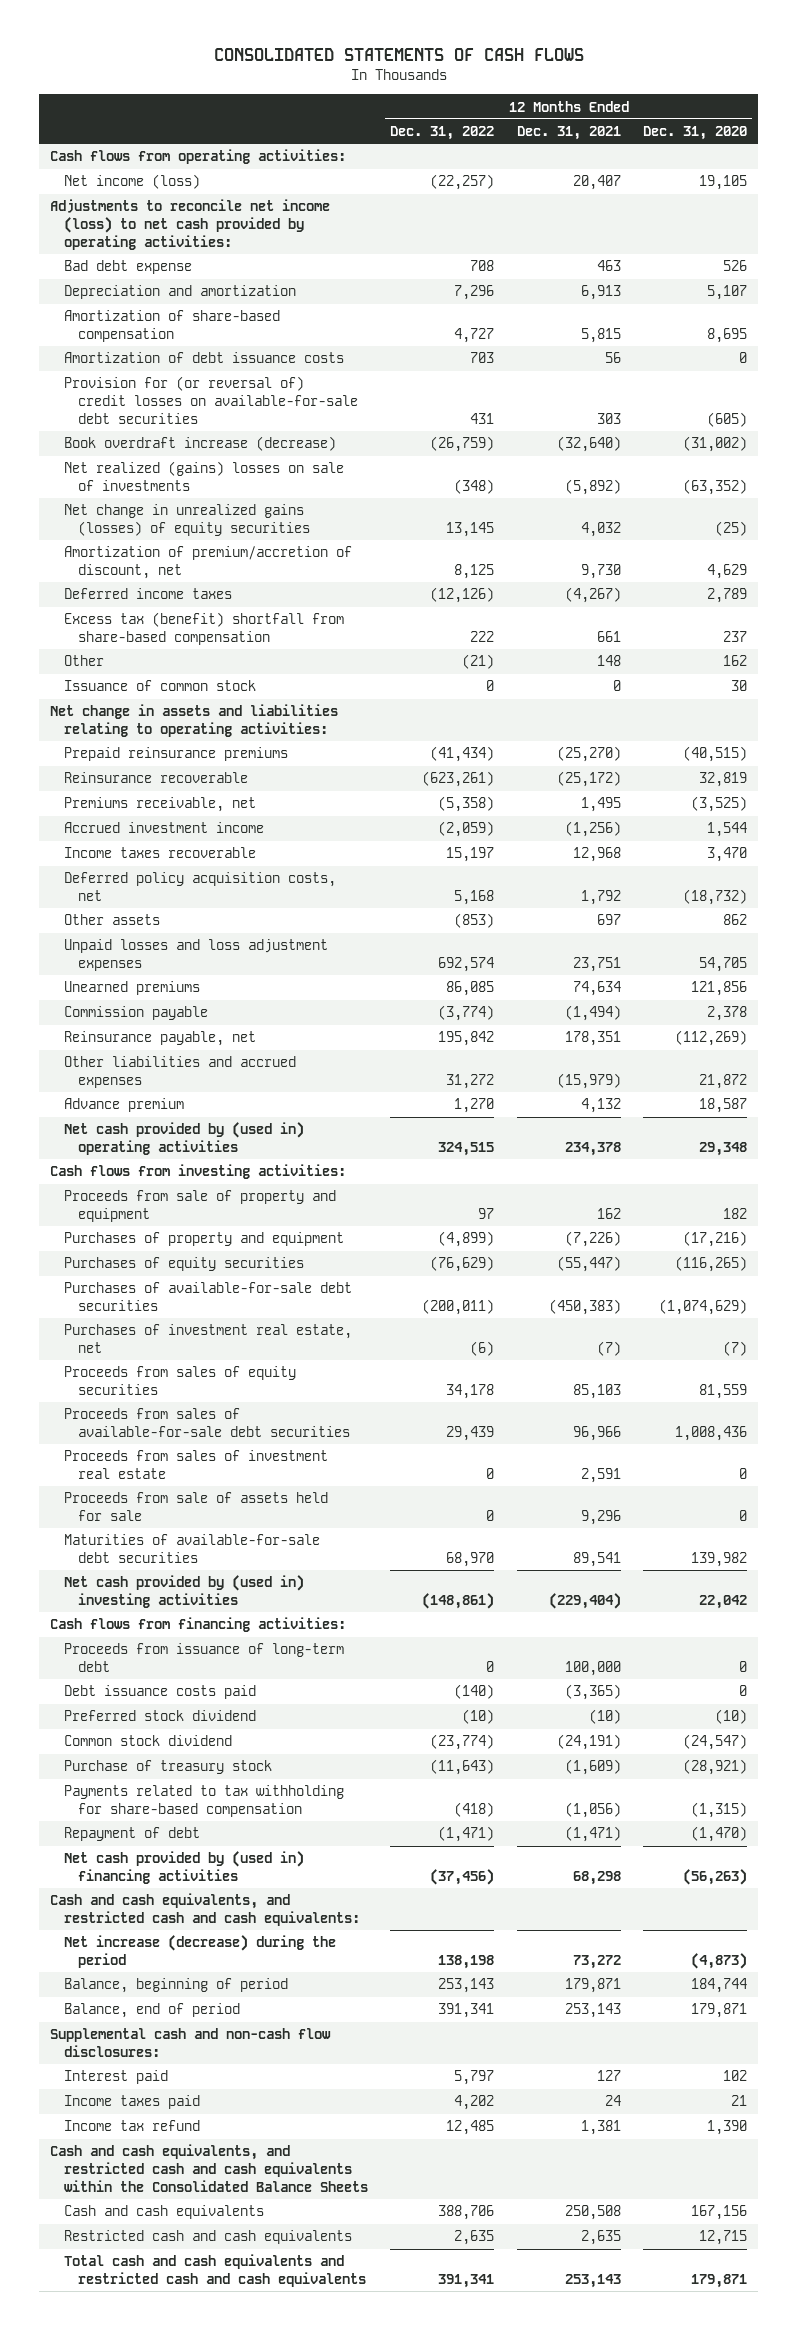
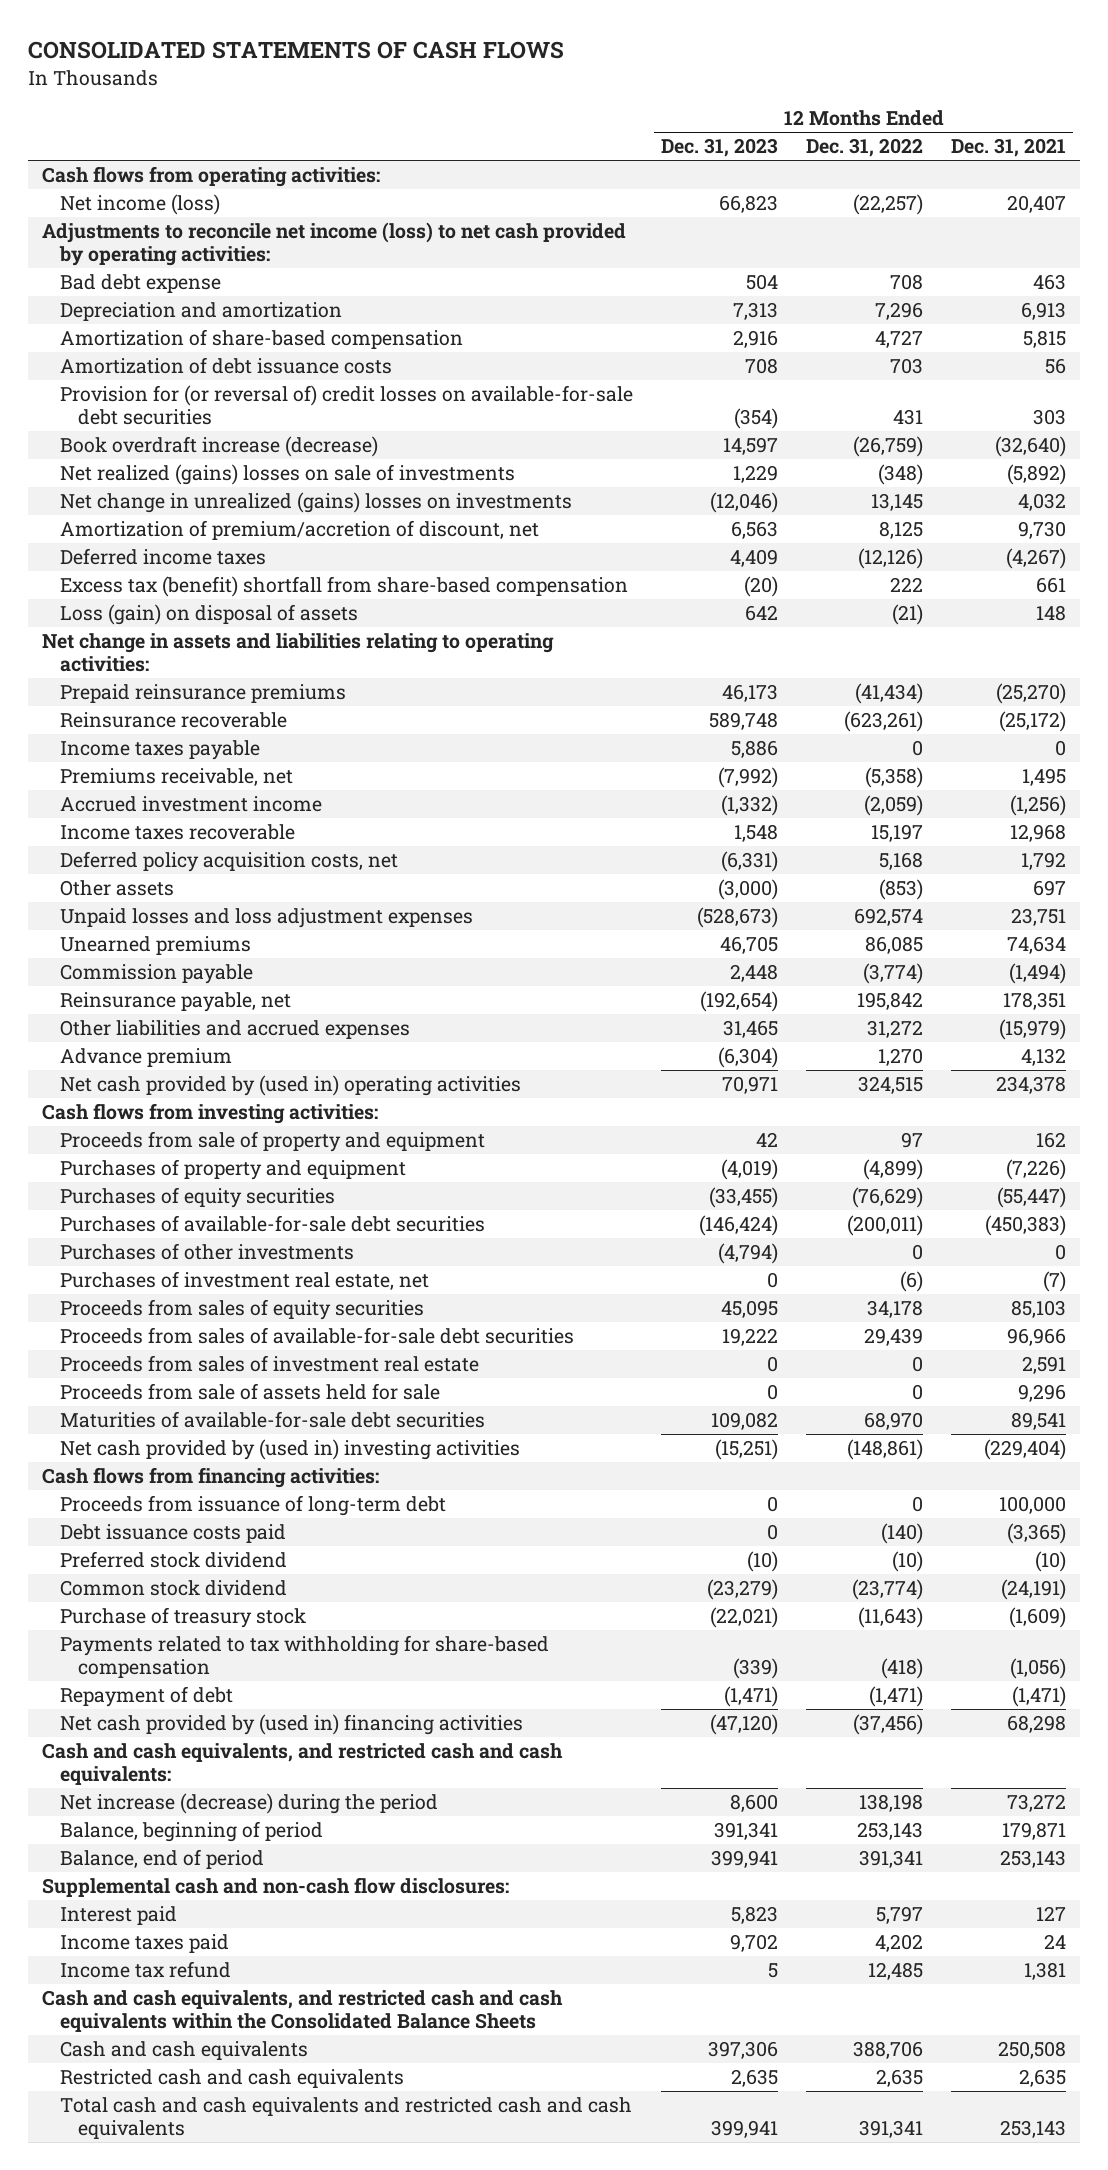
- | 12 Months Ended Dec. 31, 2022 | 12 Months Ended Dec. 31, 2021 | 12 Months Ended Dec. 31, 2020
+ | 12 Months Ended Dec. 31, 2023 | 12 Months Ended Dec. 31, 2022 | 12 Months Ended Dec. 31, 2021
- Net change in unrealized gains (losses) of equity securities | 13,145 | 4,032 | (25)
+ Net change in unrealized (gains) losses on investments | (12,046) | 13,145 | 4,032
- Other | (21) | 148 | 162
- Issuance of common stock | 0 | 0 | 30
+ Loss (gain) on disposal of assets | 642 | (21) | 148
+ Income taxes payable | 5,886 | 0 | 0
+ Purchases of other investments | (4,794) | 0 | 0

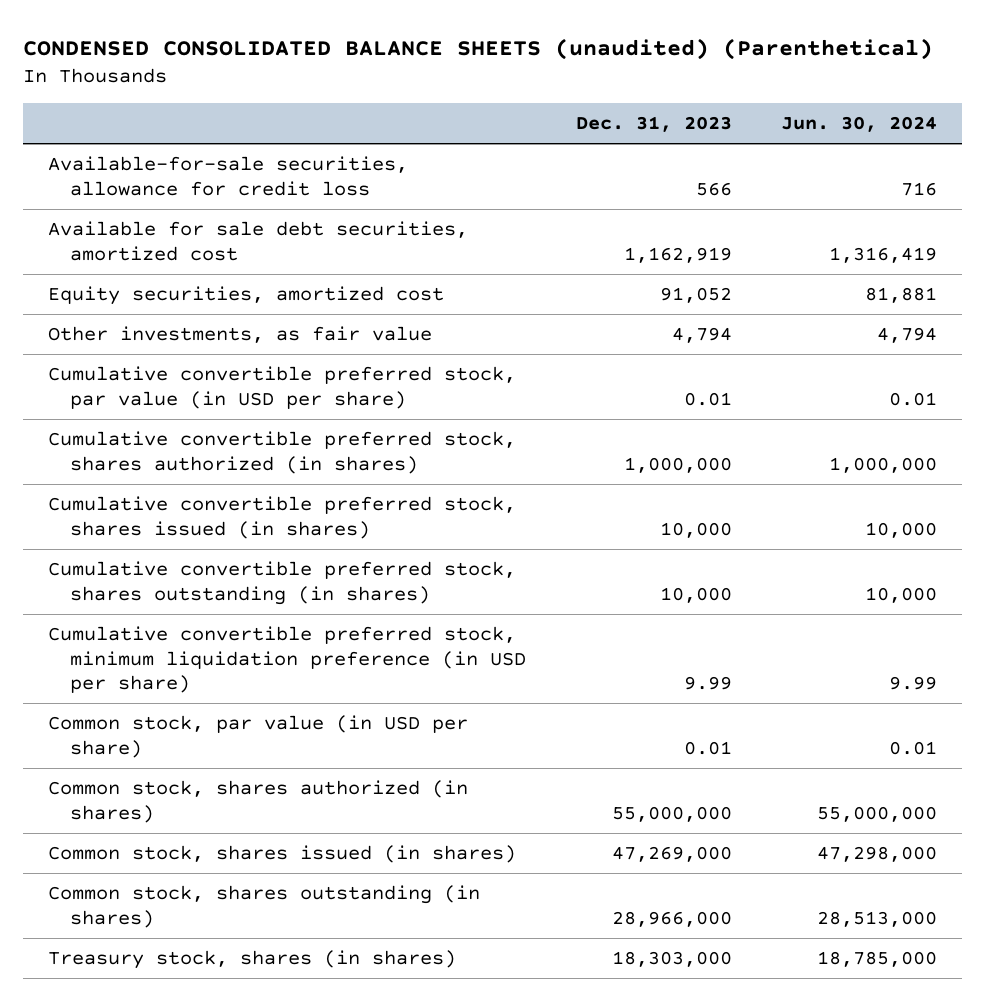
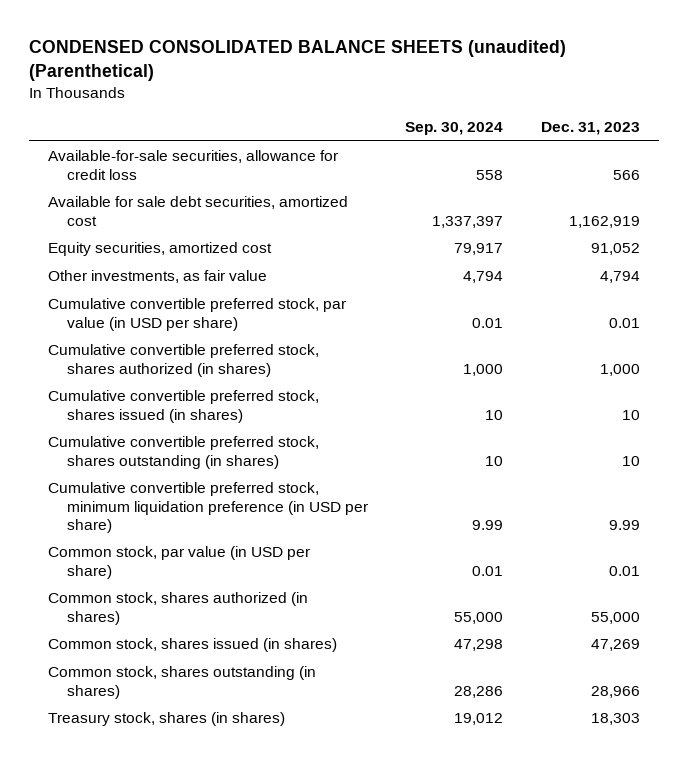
- | Dec. 31, 2023 | Jun. 30, 2024
+ | Sep. 30, 2024 | Dec. 31, 2023
- Cumulative convertible preferred stock, shares authorized (in shares) | 1,000,000 | 1,000,000
- Cumulative convertible preferred stock, shares issued (in shares) | 10,000 | 10,000
- Cumulative convertible preferred stock, shares outstanding (in shares) | 10,000 | 10,000
+ Cumulative convertible preferred stock, shares authorized (in shares) | 1,000 | 1,000
+ Cumulative convertible preferred stock, shares issued (in shares) | 10 | 10
+ Cumulative convertible preferred stock, shares outstanding (in shares) | 10 | 10
- Common stock, shares authorized (in shares) | 55,000,000 | 55,000,000
- Common stock, shares issued (in shares) | 47,269,000 | 47,298,000
- Common stock, shares outstanding (in shares) | 28,966,000 | 28,513,000
- Treasury stock, shares (in shares) | 18,303,000 | 18,785,000
+ Common stock, shares authorized (in shares) | 55,000 | 55,000
+ Common stock, shares issued (in shares) | 47,298 | 47,269
+ Common stock, shares outstanding (in shares) | 28,286 | 28,966
+ Treasury stock, shares (in shares) | 19,012 | 18,303

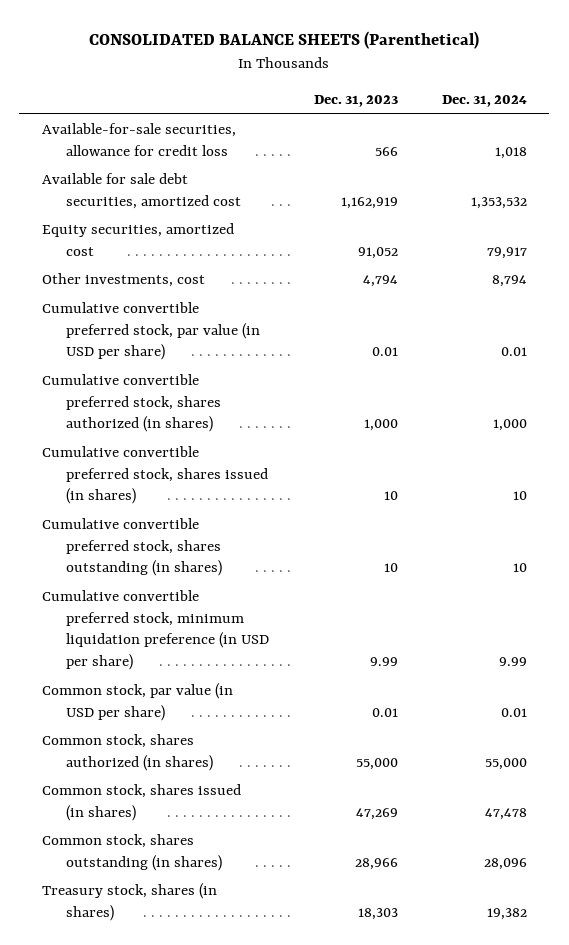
- CONDENSED CONSOLIDATED BALANCE SHEETS (unaudited) (Parenthetical)
+ CONSOLIDATED BALANCE SHEETS (Parenthetical)
- | Sep. 30, 2024 | Dec. 31, 2023
+ | Dec. 31, 2023 | Dec. 31, 2024
- Other investments, as fair value | 4,794 | 4,794
+ Other investments, cost | 4,794 | 8,794

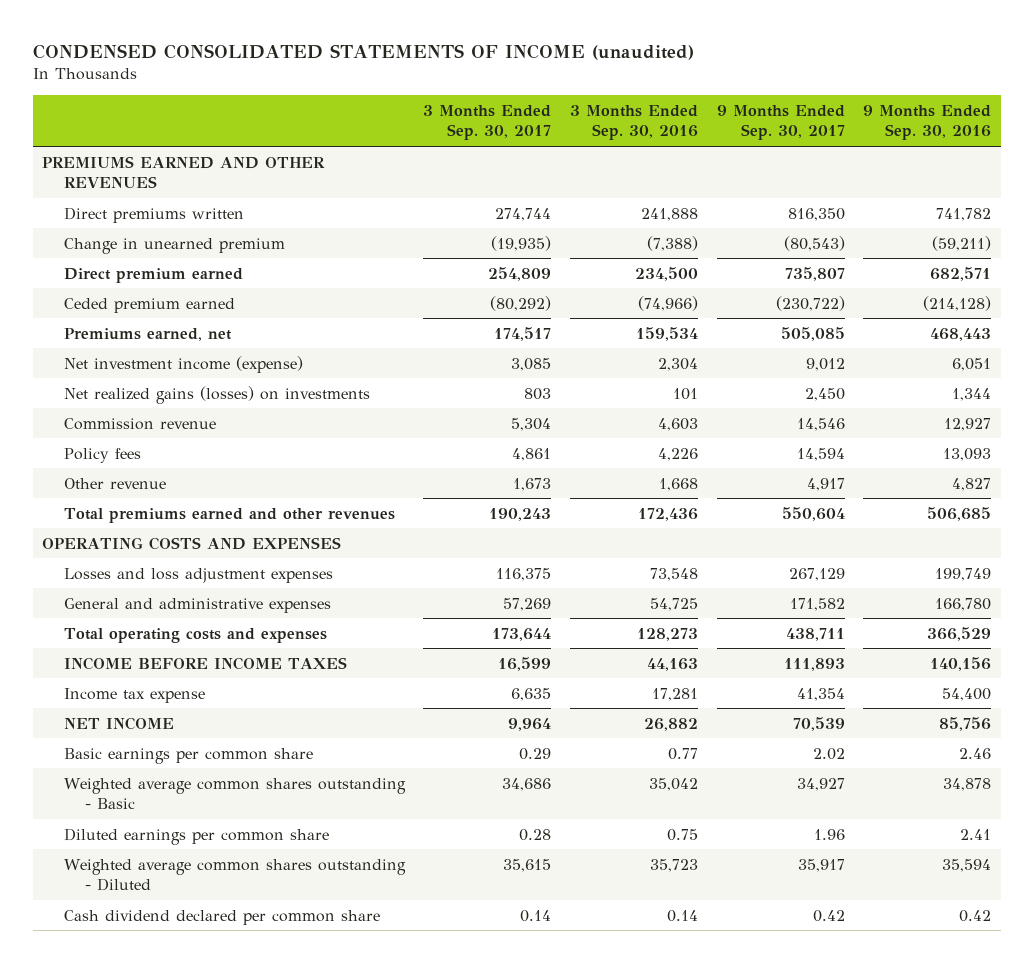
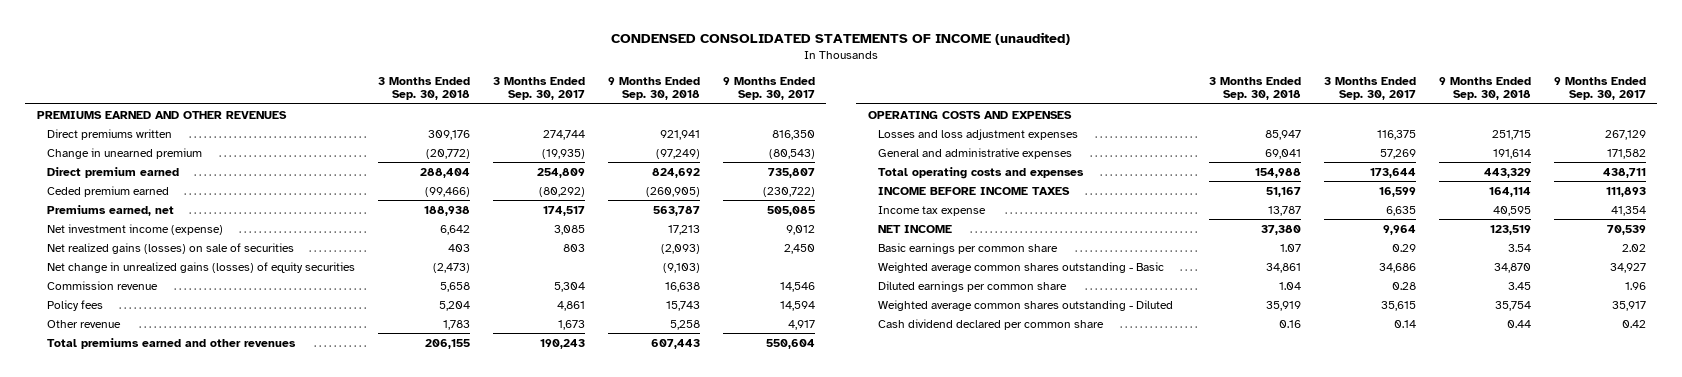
- | 3 Months Ended Sep. 30, 2017 | 3 Months Ended Sep. 30, 2016 | 9 Months Ended Sep. 30, 2017 | 9 Months Ended Sep. 30, 2016
+ | 3 Months Ended Sep. 30, 2018 | 3 Months Ended Sep. 30, 2017 | 9 Months Ended Sep. 30, 2018 | 9 Months Ended Sep. 30, 2017
- Net realized gains (losses) on investments | 803 | 101 | 2,450 | 1,344
+ Net realized gains (losses) on sale of securities | 403 | 803 | (2,093) | 2,450
+ Net change in unrealized gains (losses) of equity securities | (2,473) | | (9,103) |

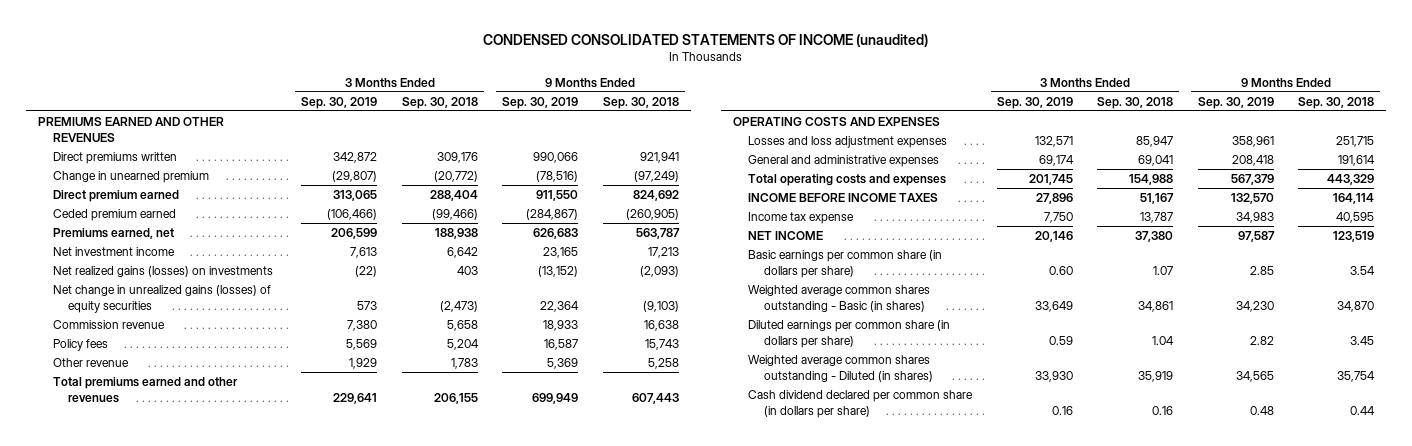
- | 3 Months Ended Sep. 30, 2018 | 3 Months Ended Sep. 30, 2017 | 9 Months Ended Sep. 30, 2018 | 9 Months Ended Sep. 30, 2017
+ | 3 Months Ended Sep. 30, 2019 | 3 Months Ended Sep. 30, 2018 | 9 Months Ended Sep. 30, 2019 | 9 Months Ended Sep. 30, 2018
- Net investment income (expense) | 6,642 | 3,085 | 17,213 | 9,012
- Net realized gains (losses) on sale of securities | 403 | 803 | (2,093) | 2,450
+ Net investment income | 7,613 | 6,642 | 23,165 | 17,213
+ Net realized gains (losses) on investments | (22) | 403 | (13,152) | (2,093)
- Basic earnings per common share | 1.07 | 0.29 | 3.54 | 2.02
- Weighted average common shares outstanding - Basic | 34,861 | 34,686 | 34,870 | 34,927
- Diluted earnings per common share | 1.04 | 0.28 | 3.45 | 1.96
- Weighted average common shares outstanding - Diluted | 35,919 | 35,615 | 35,754 | 35,917
- Cash dividend declared per common share | 0.16 | 0.14 | 0.44 | 0.42
+ Basic earnings per common share (in dollars per share) | 0.60 | 1.07 | 2.85 | 3.54
+ Weighted average common shares outstanding - Basic (in shares) | 33,649 | 34,861 | 34,230 | 34,870
+ Diluted earnings per common share (in dollars per share) | 0.59 | 1.04 | 2.82 | 3.45
+ Weighted average common shares outstanding - Diluted (in shares) | 33,930 | 35,919 | 34,565 | 35,754
+ Cash dividend declared per common share (in dollars per share) | 0.16 | 0.16 | 0.48 | 0.44

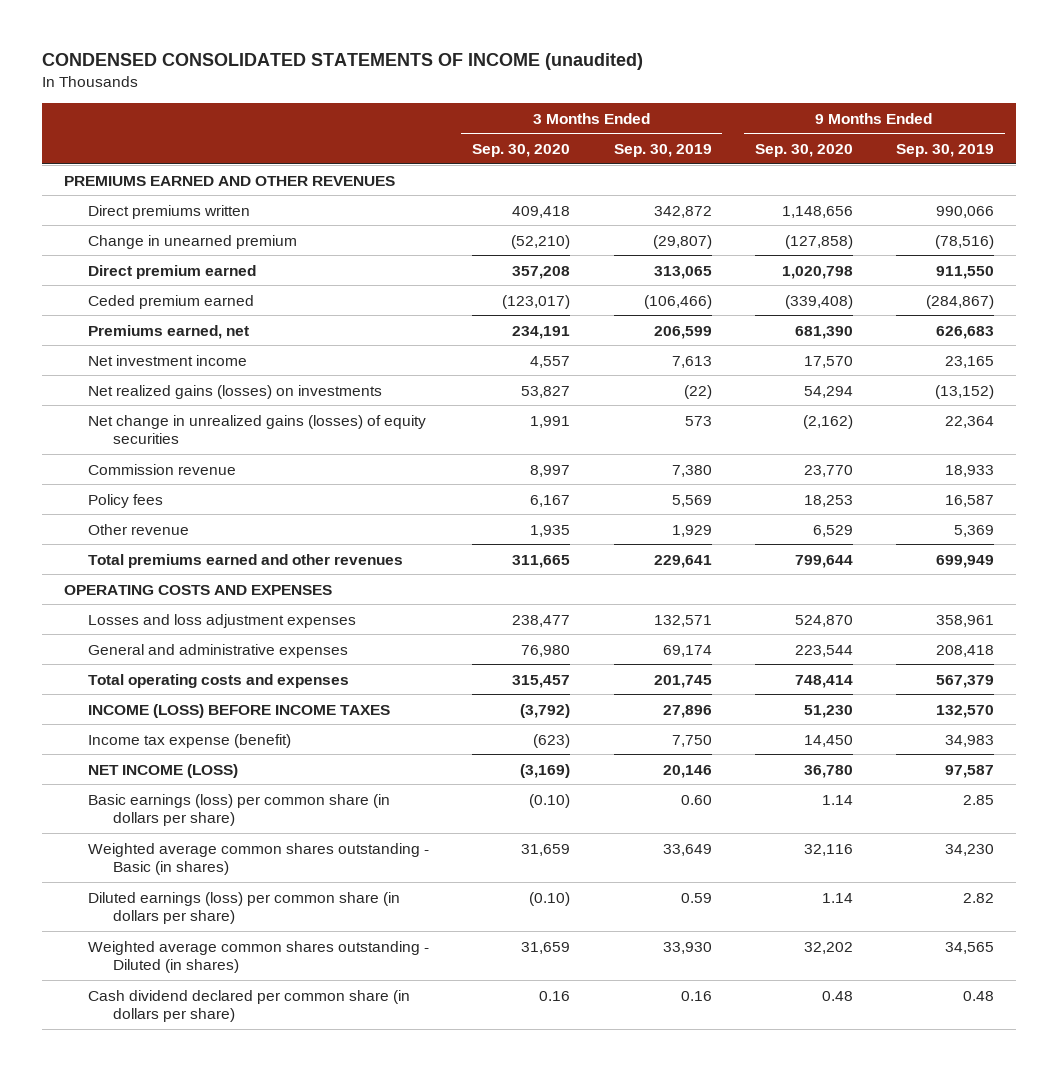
- | 3 Months Ended Sep. 30, 2019 | 3 Months Ended Sep. 30, 2018 | 9 Months Ended Sep. 30, 2019 | 9 Months Ended Sep. 30, 2018
+ | 3 Months Ended Sep. 30, 2020 | 3 Months Ended Sep. 30, 2019 | 9 Months Ended Sep. 30, 2020 | 9 Months Ended Sep. 30, 2019
- INCOME BEFORE INCOME TAXES | 27,896 | 51,167 | 132,570 | 164,114
- Income tax expense | 7,750 | 13,787 | 34,983 | 40,595
- NET INCOME | 20,146 | 37,380 | 97,587 | 123,519
- Basic earnings per common share (in dollars per share) | 0.60 | 1.07 | 2.85 | 3.54
+ INCOME (LOSS) BEFORE INCOME TAXES | (3,792) | 27,896 | 51,230 | 132,570
+ Income tax expense (benefit) | (623) | 7,750 | 14,450 | 34,983
+ NET INCOME (LOSS) | (3,169) | 20,146 | 36,780 | 97,587
+ Basic earnings (loss) per common share (in dollars per share) | (0.10) | 0.60 | 1.14 | 2.85
- Diluted earnings per common share (in dollars per share) | 0.59 | 1.04 | 2.82 | 3.45
+ Diluted earnings (loss) per common share (in dollars per share) | (0.10) | 0.59 | 1.14 | 2.82

